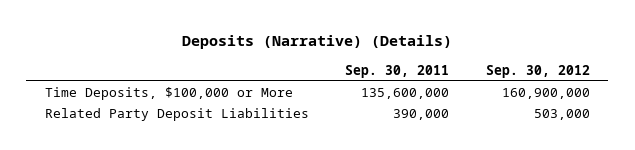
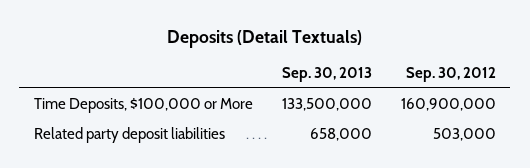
- Deposits (Narrative) (Details)
+ Deposits (Detail Textuals)
- | Sep. 30, 2011 | Sep. 30, 2012
+ | Sep. 30, 2013 | Sep. 30, 2012
- Related Party Deposit Liabilities | 390,000 | 503,000
+ Related party deposit liabilities | 658,000 | 503,000

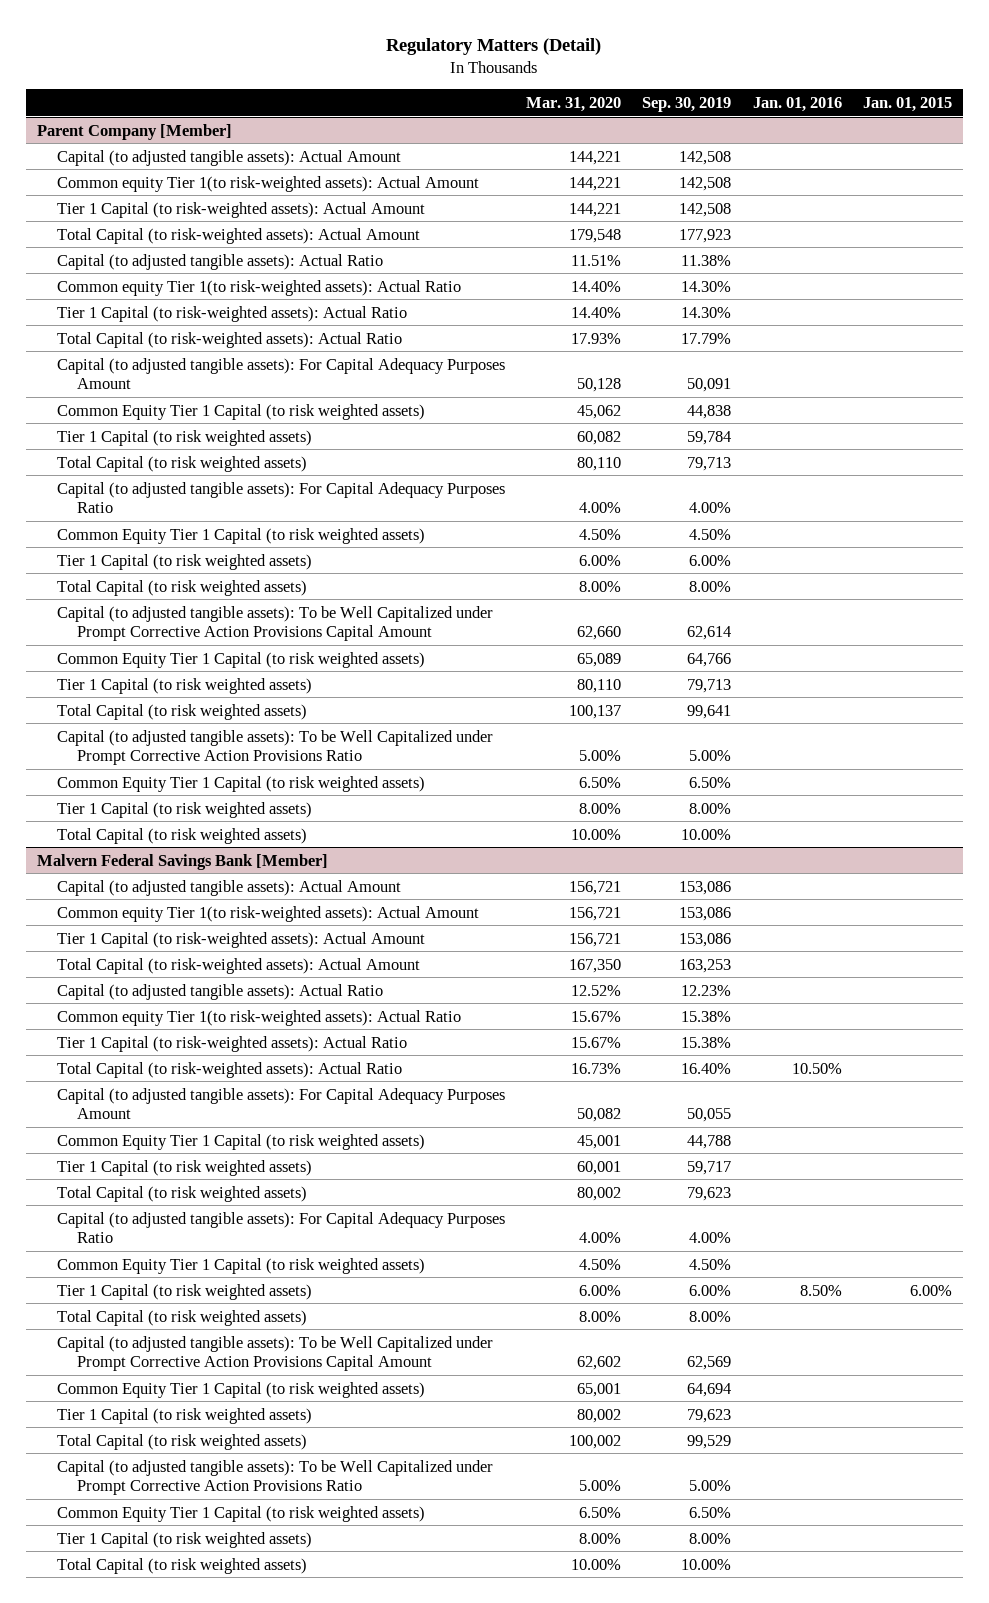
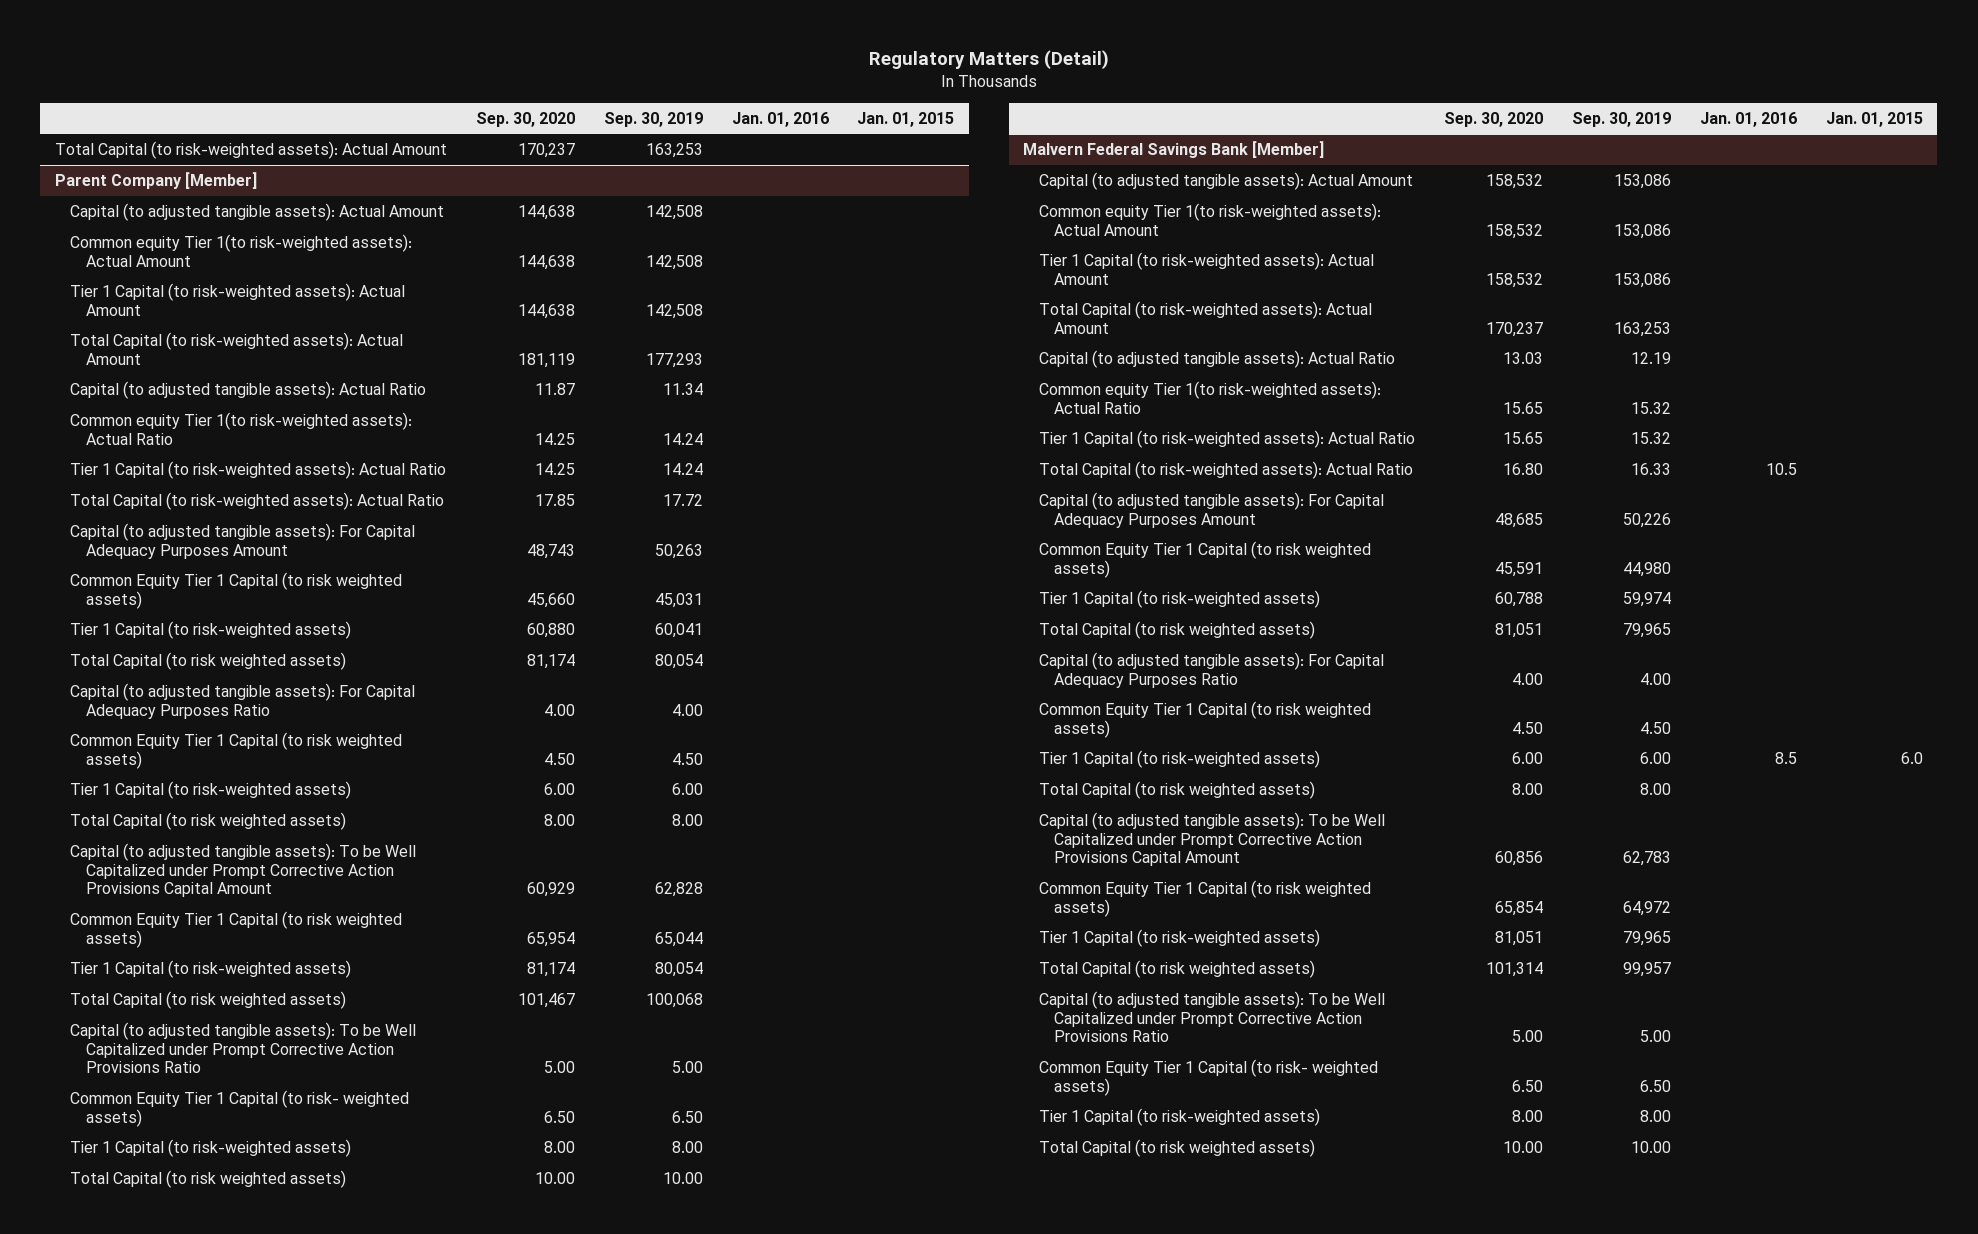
- | Mar. 31, 2020 | Sep. 30, 2019 | Jan. 01, 2016 | Jan. 01, 2015
+ | Sep. 30, 2020 | Sep. 30, 2019 | Jan. 01, 2016 | Jan. 01, 2015
+ Total Capital (to risk-weighted assets): Actual Amount | 170,237 | 163,253 | |
@ Parent Company [Member]
- Total Capital (to risk-weighted assets): Actual Amount | 179,548 | 177,923 | |
- Capital (to adjusted tangible assets): Actual Ratio | 11.51% | 11.38% | |
- Common equity Tier 1(to risk-weighted assets): Actual Ratio | 14.40% | 14.30% | |
- Tier 1 Capital (to risk-weighted assets): Actual Ratio | 14.40% | 14.30% | |
- Total Capital (to risk-weighted assets): Actual Ratio | 17.93% | 17.79% | |
- Capital (to adjusted tangible assets): For Capital Adequacy Purposes Amount | 50,128 | 50,091 | |
- Common Equity Tier 1 Capital (to risk weighted assets) | 45,062 | 44,838 | |
- Tier 1 Capital (to risk weighted assets) | 60,082 | 59,784 | |
- Total Capital (to risk weighted assets) | 80,110 | 79,713 | |
- Capital (to adjusted tangible assets): For Capital Adequacy Purposes Ratio | 4.00% | 4.00% | |
- Common Equity Tier 1 Capital (to risk weighted assets) | 4.50% | 4.50% | |
- Tier 1 Capital (to risk weighted assets) | 6.00% | 6.00% | |
- Total Capital (to risk weighted assets) | 8.00% | 8.00% | |
- Capital (to adjusted tangible assets): To be Well Capitalized under Prompt Corrective Action Provisions Capital Amount | 62,660 | 62,614 | |
- Common Equity Tier 1 Capital (to risk weighted assets) | 65,089 | 64,766 | |
- Tier 1 Capital (to risk weighted assets) | 80,110 | 79,713 | |
- Total Capital (to risk weighted assets) | 100,137 | 99,641 | |
- Capital (to adjusted tangible assets): To be Well Capitalized under Prompt Corrective Action Provisions Ratio | 5.00% | 5.00% | |
- Common Equity Tier 1 Capital (to risk weighted assets) | 6.50% | 6.50% | |
- Tier 1 Capital (to risk weighted assets) | 8.00% | 8.00% | |
- Total Capital (to risk weighted assets) | 10.00% | 10.00% | |
+ Total Capital (to risk-weighted assets): Actual Amount | 181,119 | 177,293 | |
+ Capital (to adjusted tangible assets): Actual Ratio | 11.87 | 11.34 | |
+ Common equity Tier 1(to risk-weighted assets): Actual Ratio | 14.25 | 14.24 | |
+ Tier 1 Capital (to risk-weighted assets): Actual Ratio | 14.25 | 14.24 | |
+ Total Capital (to risk-weighted assets): Actual Ratio | 17.85 | 17.72 | |
+ Capital (to adjusted tangible assets): For Capital Adequacy Purposes Amount | 48,743 | 50,263 | |
+ Common Equity Tier 1 Capital (to risk weighted assets) | 45,660 | 45,031 | |
+ Tier 1 Capital (to risk-weighted assets) | 60,880 | 60,041 | |
+ Total Capital (to risk weighted assets) | 81,174 | 80,054 | |
+ Capital (to adjusted tangible assets): For Capital Adequacy Purposes Ratio | 4.00 | 4.00 | |
+ Common Equity Tier 1 Capital (to risk weighted assets) | 4.50 | 4.50 | |
+ Tier 1 Capital (to risk-weighted assets) | 6.00 | 6.00 | |
+ Total Capital (to risk weighted assets) | 8.00 | 8.00 | |
+ Capital (to adjusted tangible assets): To be Well Capitalized under Prompt Corrective Action Provisions Capital Amount | 60,929 | 62,828 | |
+ Common Equity Tier 1 Capital (to risk weighted assets) | 65,954 | 65,044 | |
+ Tier 1 Capital (to risk-weighted assets) | 81,174 | 80,054 | |
+ Total Capital (to risk weighted assets) | 101,467 | 100,068 | |
+ Capital (to adjusted tangible assets): To be Well Capitalized under Prompt Corrective Action Provisions Ratio | 5.00 | 5.00 | |
+ Common Equity Tier 1 Capital (to risk- weighted assets) | 6.50 | 6.50 | |
+ Tier 1 Capital (to risk-weighted assets) | 8.00 | 8.00 | |
+ Total Capital (to risk weighted assets) | 10.00 | 10.00 | |
@ Malvern Federal Savings Bank [Member]
- Capital (to adjusted tangible assets): Actual Ratio | 12.52% | 12.23% | |
- Common equity Tier 1(to risk-weighted assets): Actual Ratio | 15.67% | 15.38% | |
- Tier 1 Capital (to risk-weighted assets): Actual Ratio | 15.67% | 15.38% | |
- Total Capital (to risk-weighted assets): Actual Ratio | 16.73% | 16.40% | 10.50% |
- Capital (to adjusted tangible assets): For Capital Adequacy Purposes Amount | 50,082 | 50,055 | |
- Common Equity Tier 1 Capital (to risk weighted assets) | 45,001 | 44,788 | |
- Tier 1 Capital (to risk weighted assets) | 60,001 | 59,717 | |
- Total Capital (to risk weighted assets) | 80,002 | 79,623 | |
- Capital (to adjusted tangible assets): For Capital Adequacy Purposes Ratio | 4.00% | 4.00% | |
- Common Equity Tier 1 Capital (to risk weighted assets) | 4.50% | 4.50% | |
- Tier 1 Capital (to risk weighted assets) | 6.00% | 6.00% | 8.50% | 6.00%
- Total Capital (to risk weighted assets) | 8.00% | 8.00% | |
- Capital (to adjusted tangible assets): To be Well Capitalized under Prompt Corrective Action Provisions Capital Amount | 62,602 | 62,569 | |
- Common Equity Tier 1 Capital (to risk weighted assets) | 65,001 | 64,694 | |
- Tier 1 Capital (to risk weighted assets) | 80,002 | 79,623 | |
- Total Capital (to risk weighted assets) | 100,002 | 99,529 | |
- Capital (to adjusted tangible assets): To be Well Capitalized under Prompt Corrective Action Provisions Ratio | 5.00% | 5.00% | |
- Common Equity Tier 1 Capital (to risk weighted assets) | 6.50% | 6.50% | |
- Tier 1 Capital (to risk weighted assets) | 8.00% | 8.00% | |
- Total Capital (to risk weighted assets) | 10.00% | 10.00% | |
+ Capital (to adjusted tangible assets): Actual Ratio | 13.03 | 12.19 | |
+ Common equity Tier 1(to risk-weighted assets): Actual Ratio | 15.65 | 15.32 | |
+ Tier 1 Capital (to risk-weighted assets): Actual Ratio | 15.65 | 15.32 | |
+ Total Capital (to risk-weighted assets): Actual Ratio | 16.80 | 16.33 | 10.5 |
+ Capital (to adjusted tangible assets): For Capital Adequacy Purposes Amount | 48,685 | 50,226 | |
+ Common Equity Tier 1 Capital (to risk weighted assets) | 45,591 | 44,980 | |
+ Tier 1 Capital (to risk-weighted assets) | 60,788 | 59,974 | |
+ Total Capital (to risk weighted assets) | 81,051 | 79,965 | |
+ Capital (to adjusted tangible assets): For Capital Adequacy Purposes Ratio | 4.00 | 4.00 | |
+ Common Equity Tier 1 Capital (to risk weighted assets) | 4.50 | 4.50 | |
+ Tier 1 Capital (to risk-weighted assets) | 6.00 | 6.00 | 8.5 | 6.0
+ Total Capital (to risk weighted assets) | 8.00 | 8.00 | |
+ Capital (to adjusted tangible assets): To be Well Capitalized under Prompt Corrective Action Provisions Capital Amount | 60,856 | 62,783 | |
+ Common Equity Tier 1 Capital (to risk weighted assets) | 65,854 | 64,972 | |
+ Tier 1 Capital (to risk-weighted assets) | 81,051 | 79,965 | |
+ Total Capital (to risk weighted assets) | 101,314 | 99,957 | |
+ Capital (to adjusted tangible assets): To be Well Capitalized under Prompt Corrective Action Provisions Ratio | 5.00 | 5.00 | |
+ Common Equity Tier 1 Capital (to risk- weighted assets) | 6.50 | 6.50 | |
+ Tier 1 Capital (to risk-weighted assets) | 8.00 | 8.00 | |
+ Total Capital (to risk weighted assets) | 10.00 | 10.00 | |

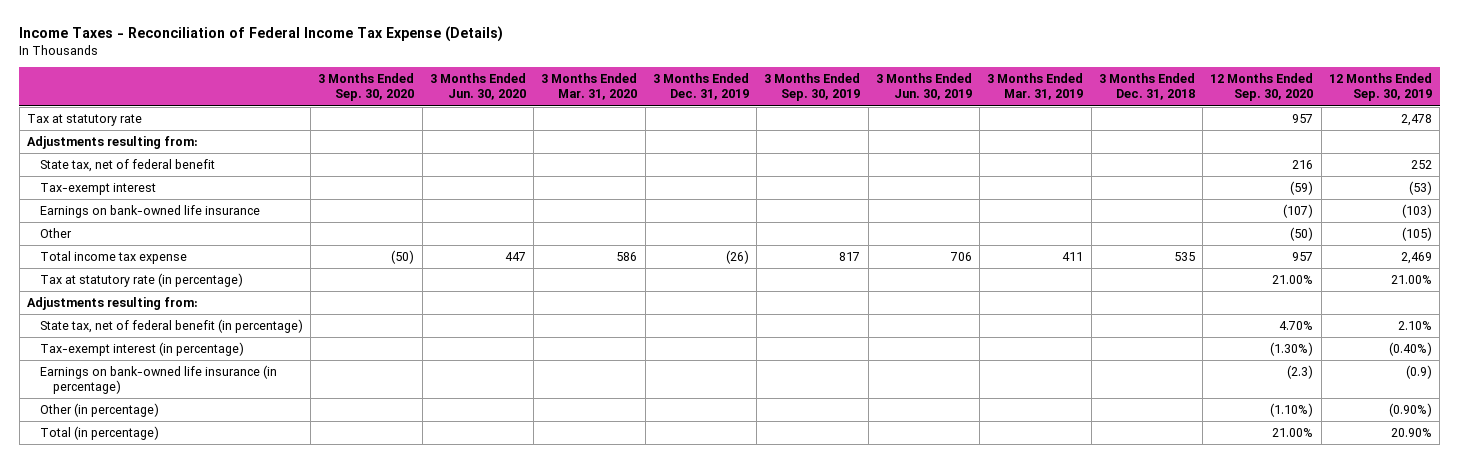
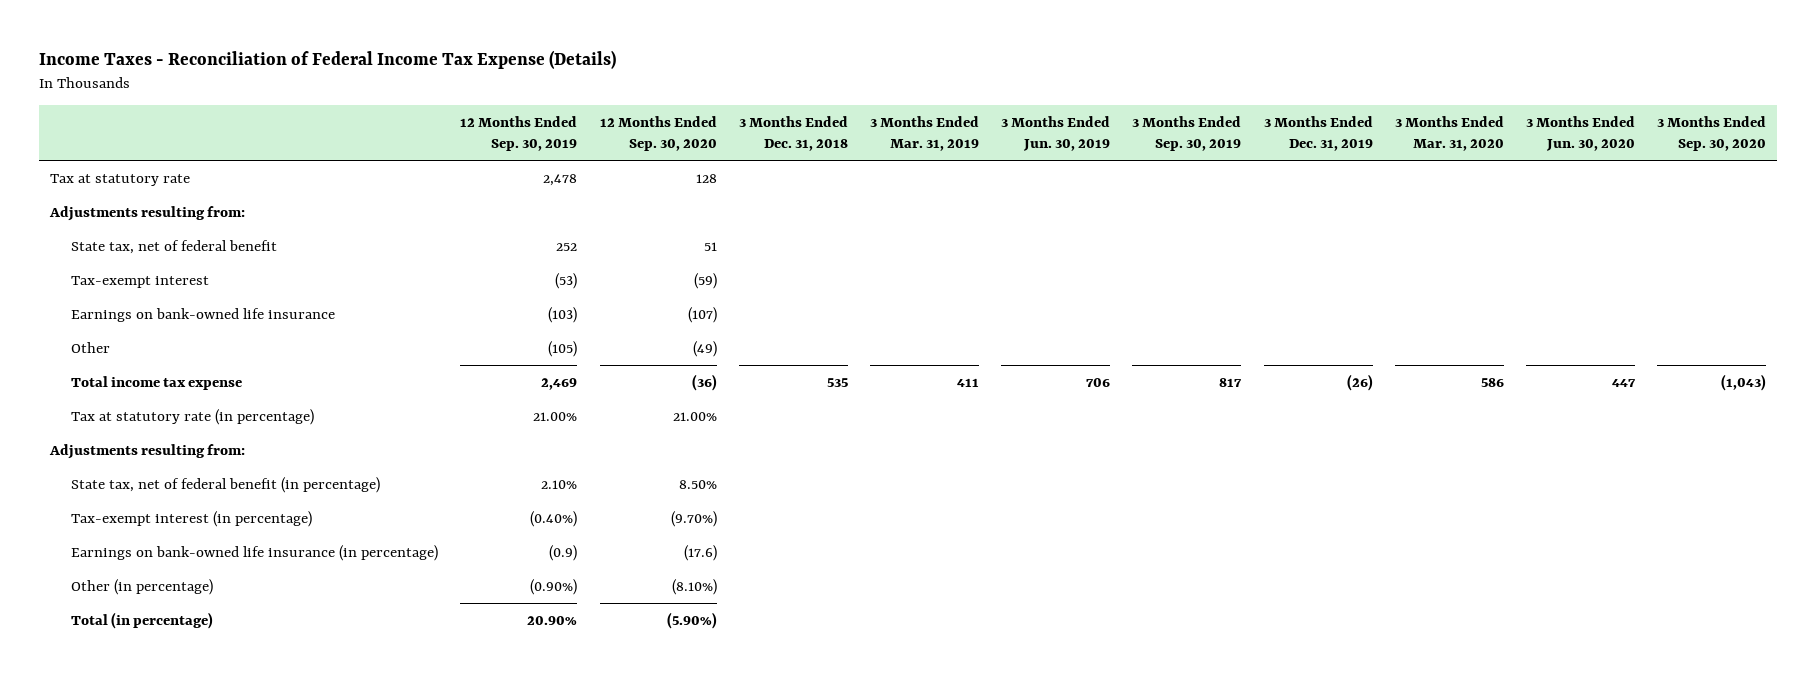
- | 3 Months Ended Sep. 30, 2020 | 3 Months Ended Jun. 30, 2020 | 3 Months Ended Mar. 31, 2020 | 3 Months Ended Dec. 31, 2019 | 3 Months Ended Sep. 30, 2019 | 3 Months Ended Jun. 30, 2019 | 3 Months Ended Mar. 31, 2019 | 3 Months Ended Dec. 31, 2018 | 12 Months Ended Sep. 30, 2020 | 12 Months Ended Sep. 30, 2019
+ | 12 Months Ended Sep. 30, 2019 | 12 Months Ended Sep. 30, 2020 | 3 Months Ended Dec. 31, 2018 | 3 Months Ended Mar. 31, 2019 | 3 Months Ended Jun. 30, 2019 | 3 Months Ended Sep. 30, 2019 | 3 Months Ended Dec. 31, 2019 | 3 Months Ended Mar. 31, 2020 | 3 Months Ended Jun. 30, 2020 | 3 Months Ended Sep. 30, 2020
- Tax at statutory rate | | | | | | | | | 957 | 2,478
+ Tax at statutory rate | 2,478 | 128 | | | | | | | |
- State tax, net of federal benefit | | | | | | | | | 216 | 252
+ State tax, net of federal benefit | 252 | 51 | | | | | | | |
- Other | | | | | | | | | (50) | (105)
- Total income tax expense | (50) | 447 | 586 | (26) | 817 | 706 | 411 | 535 | 957 | 2,469
+ Other | (105) | (49) | | | | | | | |
+ Total income tax expense | 2,469 | (36) | 535 | 411 | 706 | 817 | (26) | 586 | 447 | (1,043)
- State tax, net of federal benefit (in percentage) | | | | | | | | | 4.70% | 2.10%
- Tax-exempt interest (in percentage) | | | | | | | | | (1.30%) | (0.40%)
- Earnings on bank-owned life insurance (in percentage) | | | | | | | | | (2.3) | (0.9)
- Other (in percentage) | | | | | | | | | (1.10%) | (0.90%)
- Total (in percentage) | | | | | | | | | 21.00% | 20.90%
+ State tax, net of federal benefit (in percentage) | 2.10% | 8.50% | | | | | | | |
+ Tax-exempt interest (in percentage) | (0.40%) | (9.70%) | | | | | | | |
+ Earnings on bank-owned life insurance (in percentage) | (0.9) | (17.6) | | | | | | | |
+ Other (in percentage) | (0.90%) | (8.10%) | | | | | | | |
+ Total (in percentage) | 20.90% | (5.90%) | | | | | | | |

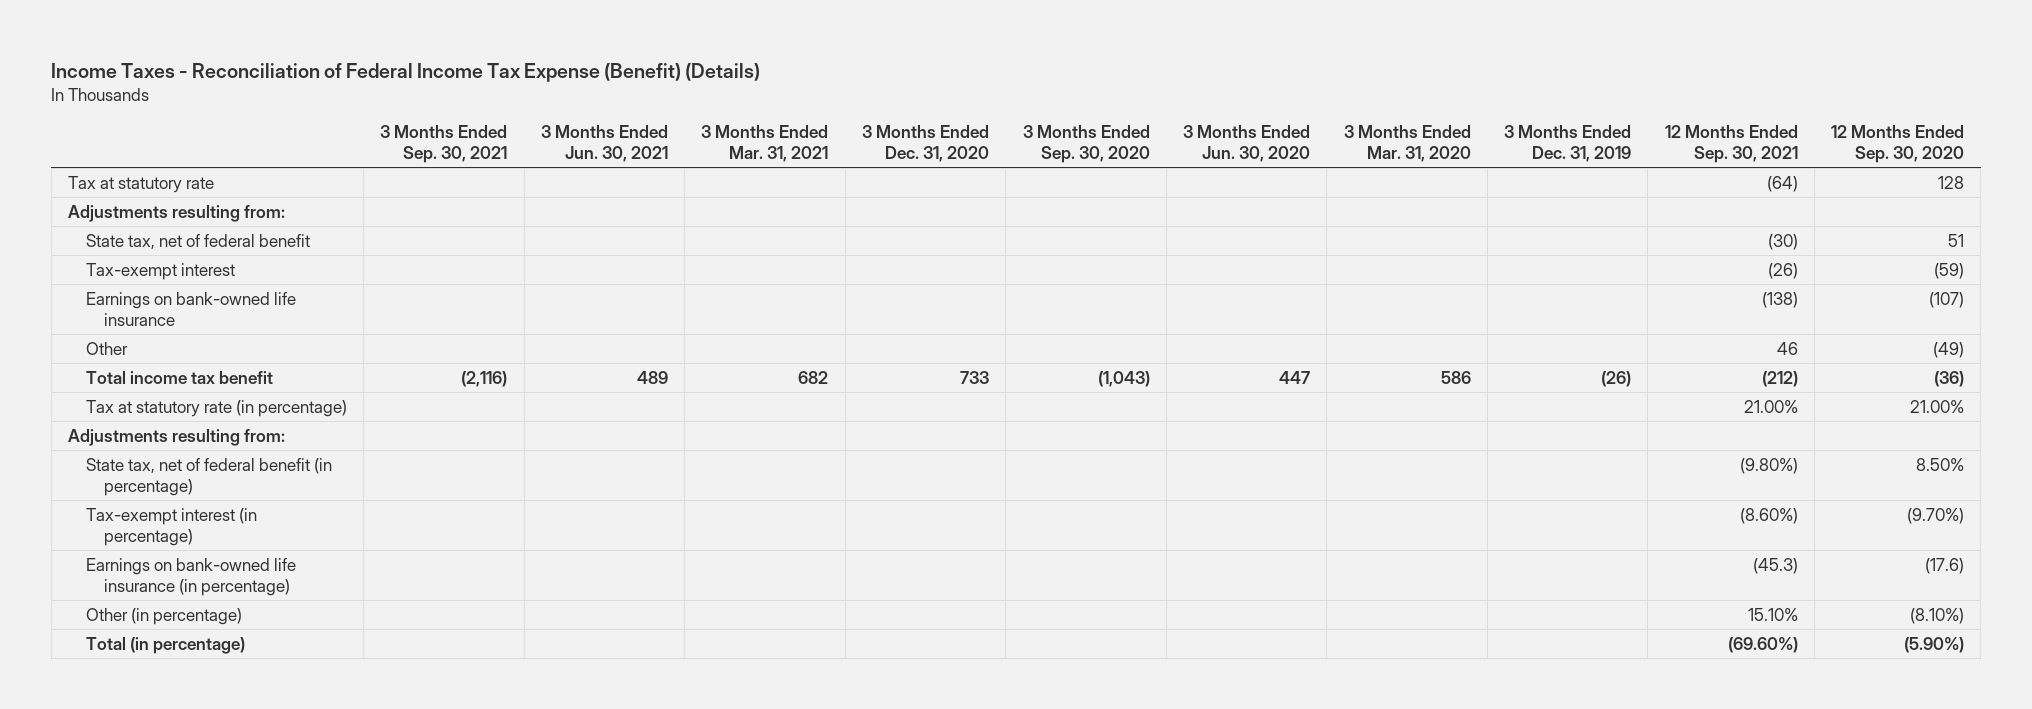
- Income Taxes - Reconciliation of Federal Income Tax Expense (Details)
+ Income Taxes - Reconciliation of Federal Income Tax Expense (Benefit) (Details)
- | 12 Months Ended Sep. 30, 2019 | 12 Months Ended Sep. 30, 2020 | 3 Months Ended Dec. 31, 2018 | 3 Months Ended Mar. 31, 2019 | 3 Months Ended Jun. 30, 2019 | 3 Months Ended Sep. 30, 2019 | 3 Months Ended Dec. 31, 2019 | 3 Months Ended Mar. 31, 2020 | 3 Months Ended Jun. 30, 2020 | 3 Months Ended Sep. 30, 2020
+ | 3 Months Ended Sep. 30, 2021 | 3 Months Ended Jun. 30, 2021 | 3 Months Ended Mar. 31, 2021 | 3 Months Ended Dec. 31, 2020 | 3 Months Ended Sep. 30, 2020 | 3 Months Ended Jun. 30, 2020 | 3 Months Ended Mar. 31, 2020 | 3 Months Ended Dec. 31, 2019 | 12 Months Ended Sep. 30, 2021 | 12 Months Ended Sep. 30, 2020
- Total income tax expense | 2,469 | (36) | 535 | 411 | 706 | 817 | (26) | 586 | 447 | (1,043)
+ Total income tax benefit | (2,116) | 489 | 682 | 733 | (1,043) | 447 | 586 | (26) | (212) | (36)

